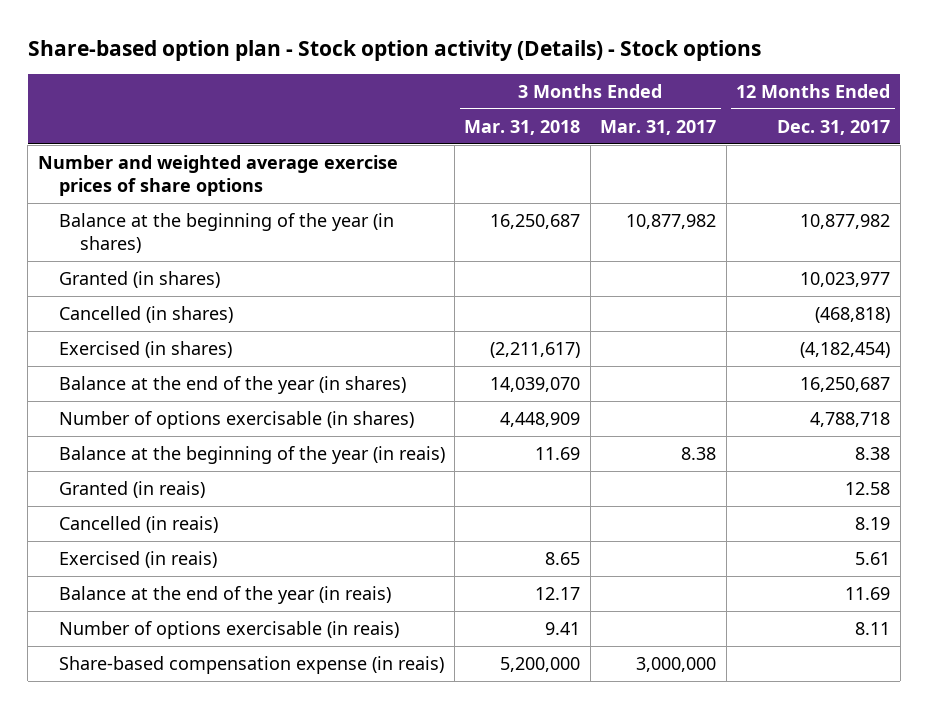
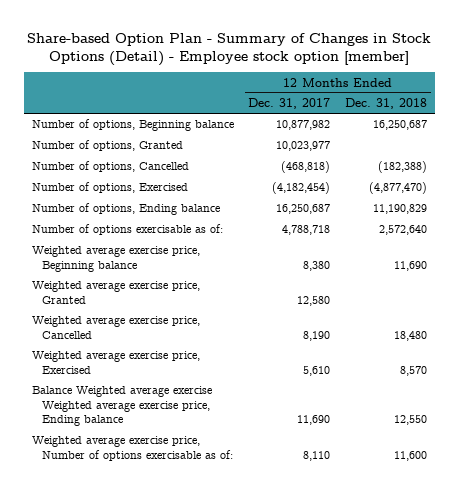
- Share-based option plan - Stock option activity (Details) - Stock options
+ Share-based Option Plan - Summary of Changes in Stock Options (Detail) - Employee stock option [member]
- | 3 Months Ended Mar. 31, 2018 | 3 Months Ended Mar. 31, 2017 | 12 Months Ended Dec. 31, 2017
+ | 12 Months Ended Dec. 31, 2017 | 12 Months Ended Dec. 31, 2018
- Number and weighted average exercise prices of share options
- Balance at the beginning of the year (in shares) | 16,250,687 | 10,877,982 | 10,877,982
- Granted (in shares) | | | 10,023,977
- Cancelled (in shares) | | | (468,818)
- Exercised (in shares) | (2,211,617) | | (4,182,454)
- Balance at the end of the year (in shares) | 14,039,070 | | 16,250,687
- Number of options exercisable (in shares) | 4,448,909 | | 4,788,718
- Balance at the beginning of the year (in reais) | 11.69 | 8.38 | 8.38
- Granted (in reais) | | | 12.58
- Cancelled (in reais) | | | 8.19
- Exercised (in reais) | 8.65 | | 5.61
- Balance at the end of the year (in reais) | 12.17 | | 11.69
- Number of options exercisable (in reais) | 9.41 | | 8.11
- Share-based compensation expense (in reais) | 5,200,000 | 3,000,000 |
+ Number of options, Beginning balance | 10,877,982 | 16,250,687
+ Number of options, Granted | 10,023,977 |
+ Number of options, Cancelled | (468,818) | (182,388)
+ Number of options, Exercised | (4,182,454) | (4,877,470)
+ Number of options, Ending balance | 16,250,687 | 11,190,829
+ Number of options exercisable as of: | 4,788,718 | 2,572,640
+ Weighted average exercise price, Beginning balance | 8,380 | 11,690
+ Weighted average exercise price, Granted | 12,580 |
+ Weighted average exercise price, Cancelled | 8,190 | 18,480
+ Weighted average exercise price, Exercised | 5,610 | 8,570
+ Balance Weighted average exercise Weighted average exercise price, Ending balance | 11,690 | 12,550
+ Weighted average exercise price, Number of options exercisable as of: | 8,110 | 11,600

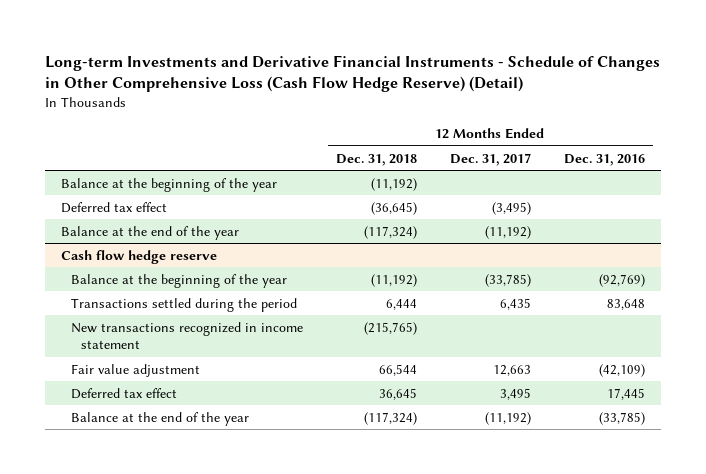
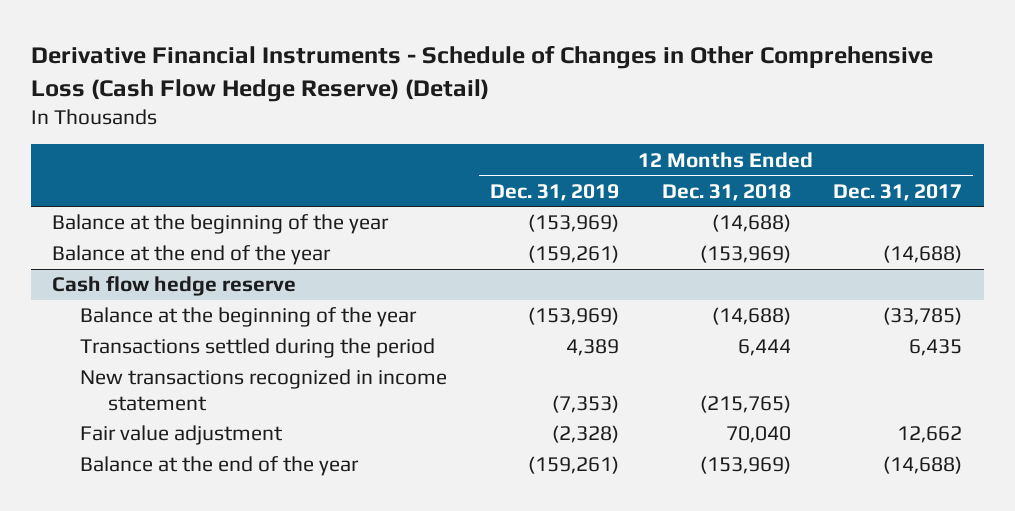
- Long-term Investments and Derivative Financial Instruments - Schedule of Changes in Other Comprehensive Loss (Cash Flow Hedge Reserve) (Detail)
+ Derivative Financial Instruments - Schedule of Changes in Other Comprehensive Loss (Cash Flow Hedge Reserve) (Detail)
- | 12 Months Ended Dec. 31, 2018 | 12 Months Ended Dec. 31, 2017 | 12 Months Ended Dec. 31, 2016
+ | 12 Months Ended Dec. 31, 2019 | 12 Months Ended Dec. 31, 2018 | 12 Months Ended Dec. 31, 2017
- Balance at the beginning of the year | (11,192) | |
- Deferred tax effect | (36,645) | (3,495) |
- Balance at the end of the year | (117,324) | (11,192) |
+ Balance at the beginning of the year | (153,969) | (14,688) |
+ Balance at the end of the year | (159,261) | (153,969) | (14,688)
@ Cash flow hedge reserve
- Balance at the beginning of the year | (11,192) | (33,785) | (92,769)
+ Balance at the beginning of the year | (153,969) | (14,688) | (33,785)
- Fair value adjustment | 66,544 | 12,663 | (42,109)
- Deferred tax effect | 36,645 | 3,495 | 17,445
- Balance at the end of the year | (117,324) | (11,192) | (33,785)
+ Fair value adjustment | (2,328) | 70,040 | 12,662
+ Balance at the end of the year | (159,261) | (153,969) | (14,688)

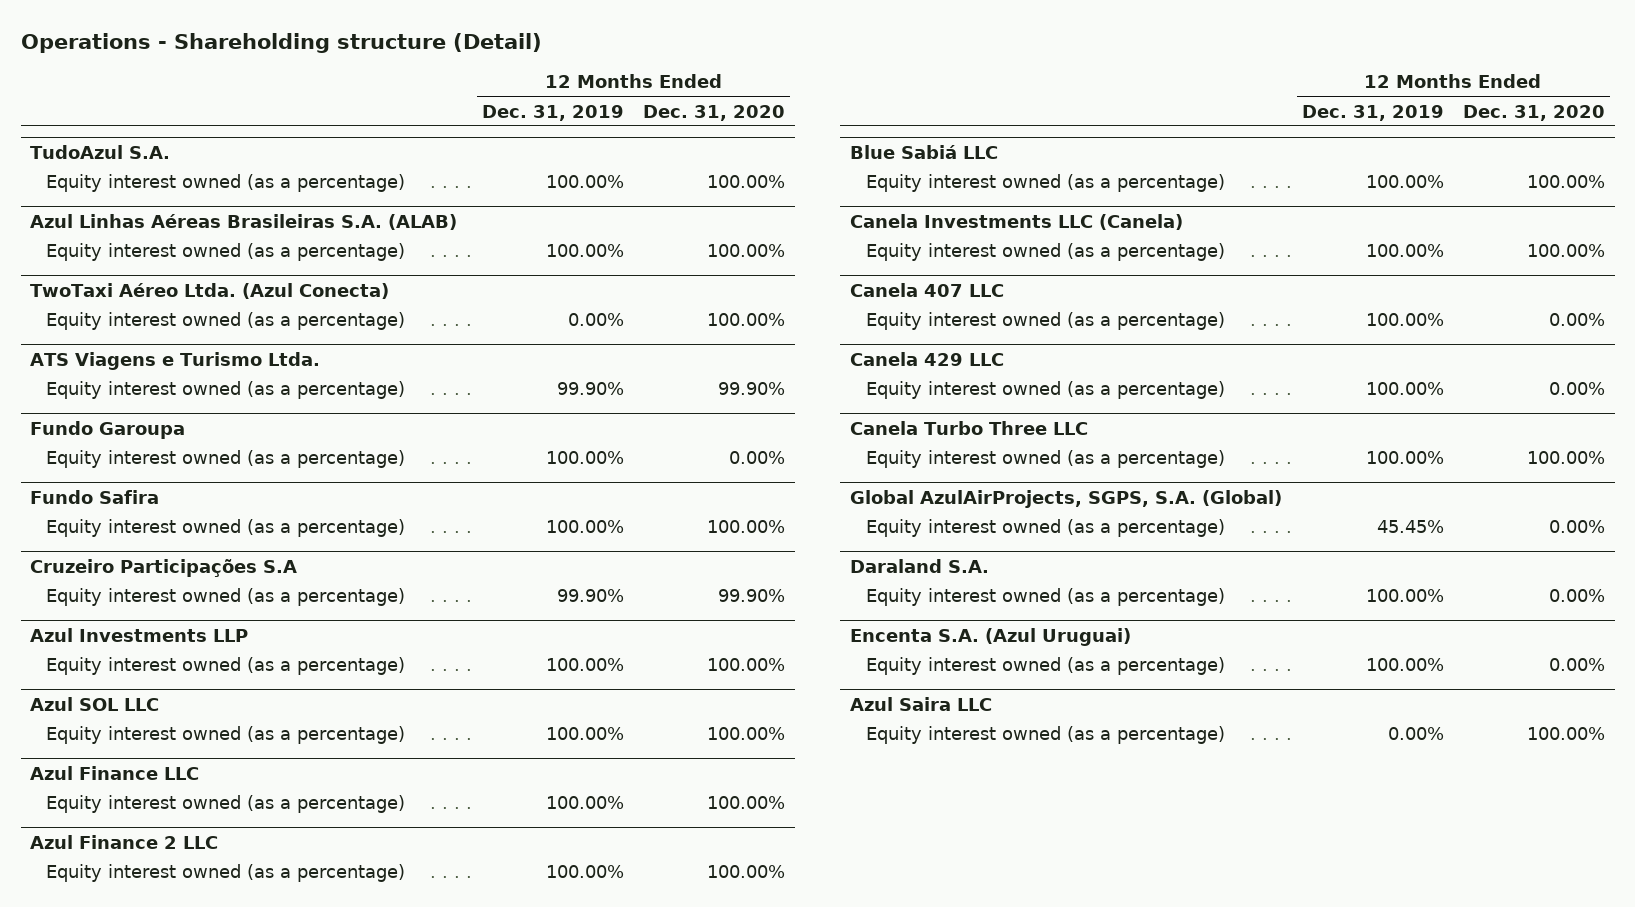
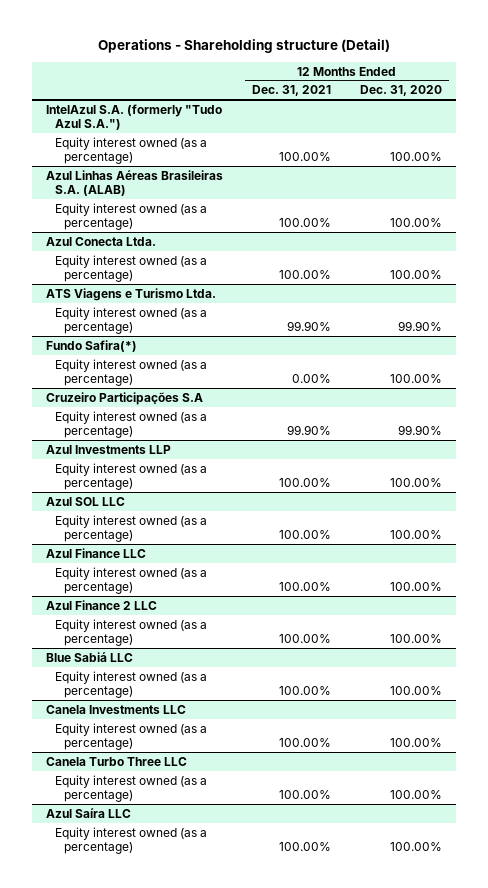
- | 12 Months Ended Dec. 31, 2019 | 12 Months Ended Dec. 31, 2020
+ | 12 Months Ended Dec. 31, 2021 | 12 Months Ended Dec. 31, 2020
- TudoAzul S.A.
+ IntelAzul S.A. (formerly "Tudo Azul S.A.")
- TwoTaxi Aéreo Ltda. (Azul Conecta)
+ Azul Conecta Ltda.
- Fundo Garoupa
- Equity interest owned (as a percentage) | 100.00% | 0.00%
- Fundo Safira
+ Fundo Safira(*)
- Canela Investments LLC (Canela)
+ Canela Investments LLC
- Canela 407 LLC
- Equity interest owned (as a percentage) | 100.00% | 0.00%
- Canela 429 LLC
- Equity interest owned (as a percentage) | 100.00% | 0.00%
- Global AzulAirProjects, SGPS, S.A. (Global)
- Equity interest owned (as a percentage) | 45.45% | 0.00%
- Daraland S.A.
- Equity interest owned (as a percentage) | 100.00% | 0.00%
- Encenta S.A. (Azul Uruguai)
- Equity interest owned (as a percentage) | 100.00% | 0.00%
- Azul Saira LLC
+ Azul Saíra LLC

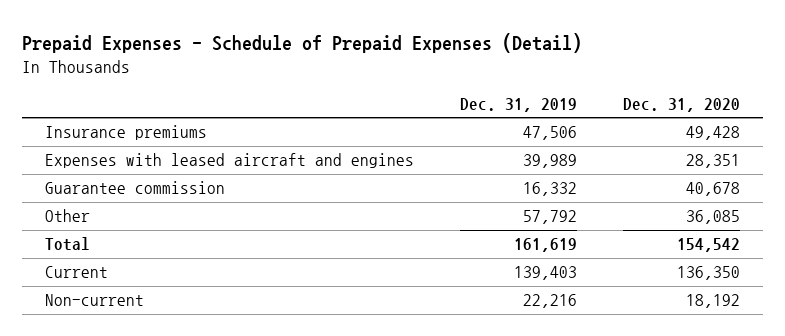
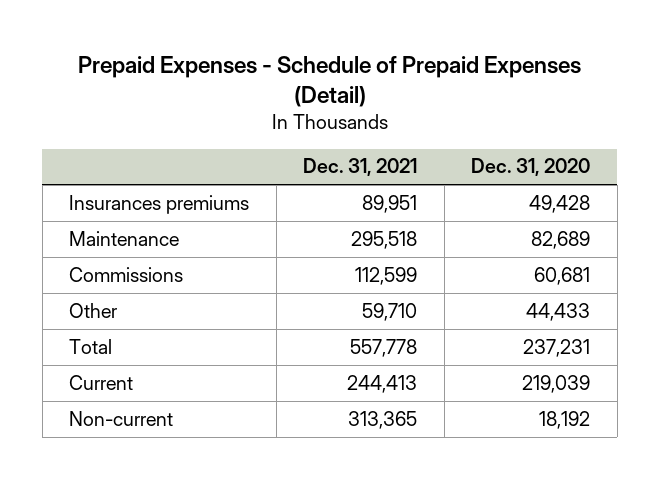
- | Dec. 31, 2019 | Dec. 31, 2020
+ | Dec. 31, 2021 | Dec. 31, 2020
- Insurance premiums | 47,506 | 49,428
- Expenses with leased aircraft and engines | 39,989 | 28,351
- Guarantee commission | 16,332 | 40,678
- Other | 57,792 | 36,085
- Total | 161,619 | 154,542
- Current | 139,403 | 136,350
+ Insurances premiums | 89,951 | 49,428
+ Maintenance | 295,518 | 82,689
+ Commissions | 112,599 | 60,681
+ Other | 59,710 | 44,433
+ Total | 557,778 | 237,231
+ Current | 244,413 | 219,039

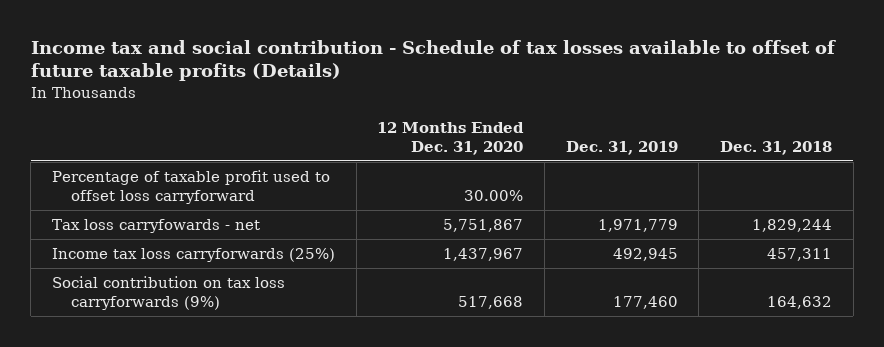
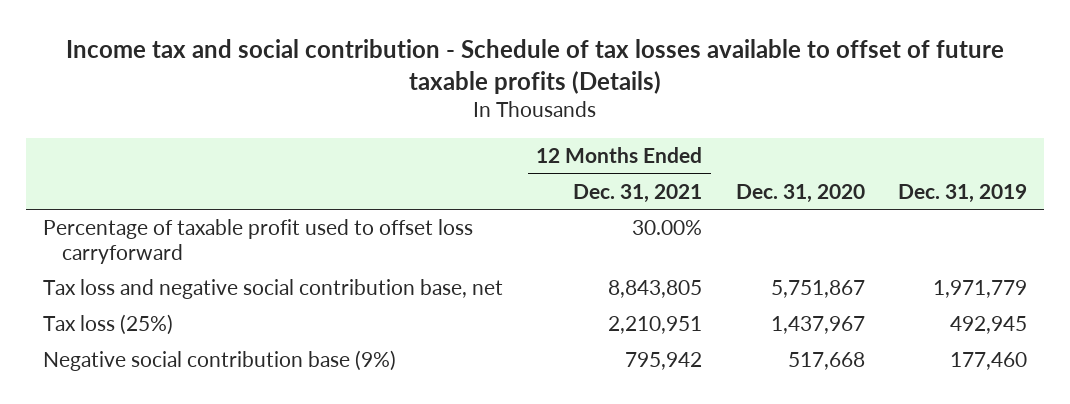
- | 12 Months Ended Dec. 31, 2020 | Dec. 31, 2019 | Dec. 31, 2018
+ | 12 Months Ended Dec. 31, 2021 | Dec. 31, 2020 | Dec. 31, 2019
- Tax loss carryfowards - net | 5,751,867 | 1,971,779 | 1,829,244
- Income tax loss carryforwards (25%) | 1,437,967 | 492,945 | 457,311
- Social contribution on tax loss carryforwards (9%) | 517,668 | 177,460 | 164,632
+ Tax loss and negative social contribution base, net | 8,843,805 | 5,751,867 | 1,971,779
+ Tax loss (25%) | 2,210,951 | 1,437,967 | 492,945
+ Negative social contribution base (9%) | 795,942 | 517,668 | 177,460

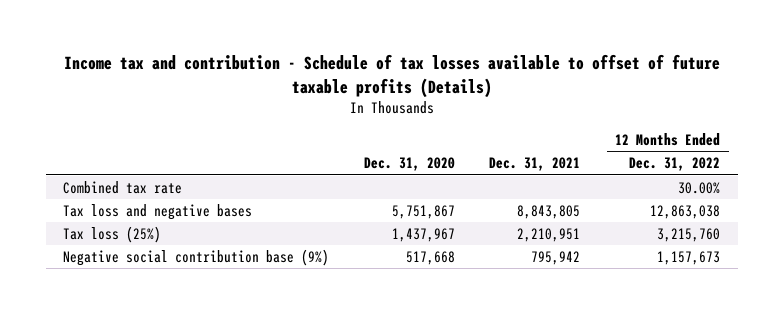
- Income tax and social contribution - Schedule of tax losses available to offset of future taxable profits (Details)
+ Income tax and contribution - Schedule of tax losses available to offset of future taxable profits (Details)
- | 12 Months Ended Dec. 31, 2021 | Dec. 31, 2020 | Dec. 31, 2019
+ | Dec. 31, 2020 | Dec. 31, 2021 | 12 Months Ended Dec. 31, 2022
- Percentage of taxable profit used to offset loss carryforward | 30.00% | |
- Tax loss and negative social contribution base, net | 8,843,805 | 5,751,867 | 1,971,779
+ Combined tax rate | | | 30.00%
+ Tax loss and negative bases | 5,751,867 | 8,843,805 | 12,863,038

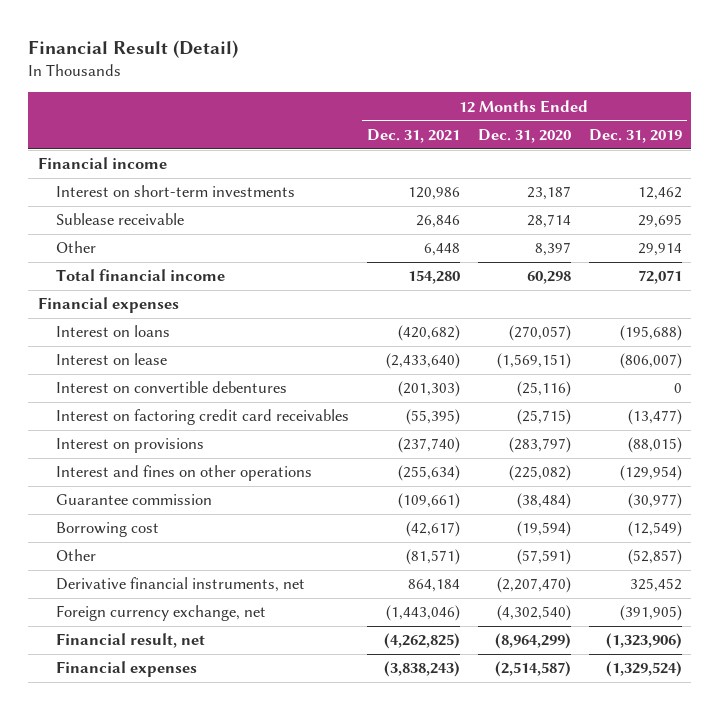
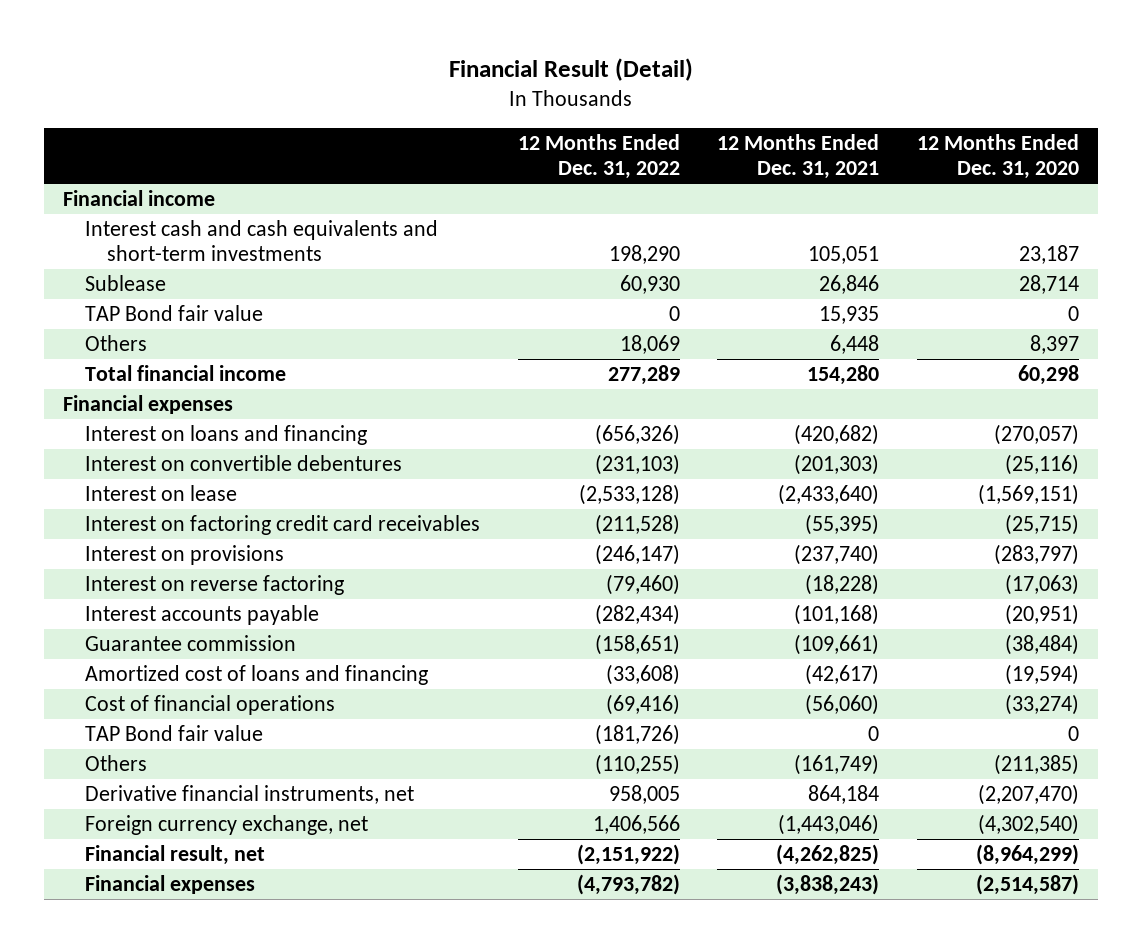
- | 12 Months Ended Dec. 31, 2021 | 12 Months Ended Dec. 31, 2020 | 12 Months Ended Dec. 31, 2019
+ | 12 Months Ended Dec. 31, 2022 | 12 Months Ended Dec. 31, 2021 | 12 Months Ended Dec. 31, 2020
- Interest on short-term investments | 120,986 | 23,187 | 12,462
- Sublease receivable | 26,846 | 28,714 | 29,695
- Other | 6,448 | 8,397 | 29,914
+ Interest cash and cash equivalents and short-term investments | 198,290 | 105,051 | 23,187
+ Sublease | 60,930 | 26,846 | 28,714
+ TAP Bond fair value | 0 | 15,935 | 0
+ Others | 18,069 | 6,448 | 8,397
- Interest on loans | (420,682) | (270,057) | (195,688)
+ Interest on loans and financing | (656,326) | (420,682) | (270,057)
moved down: Interest on lease | (2,533,128) | (2,433,640) | (1,569,151)
- Interest and fines on other operations | (255,634) | (225,082) | (129,954)
+ Interest on reverse factoring | (79,460) | (18,228) | (17,063)
+ Interest accounts payable | (282,434) | (101,168) | (20,951)
- Borrowing cost | (42,617) | (19,594) | (12,549)
- Other | (81,571) | (57,591) | (52,857)
+ Amortized cost of loans and financing | (33,608) | (42,617) | (19,594)
+ Cost of financial operations | (69,416) | (56,060) | (33,274)
+ TAP Bond fair value | (181,726) | 0 | 0
+ Others | (110,255) | (161,749) | (211,385)

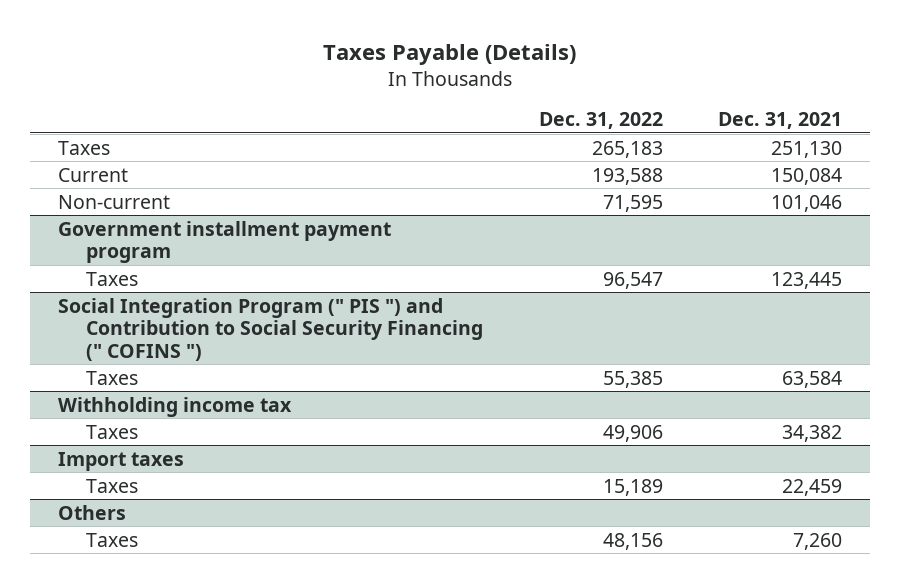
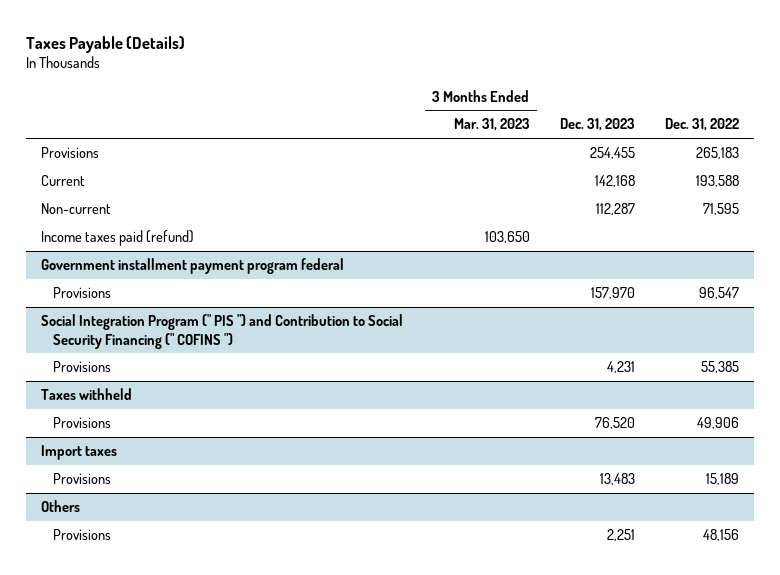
- | Dec. 31, 2022 | Dec. 31, 2021
+ | 3 Months Ended Mar. 31, 2023 | Dec. 31, 2023 | Dec. 31, 2022
- Taxes | 265,183 | 251,130
+ Provisions | | 254,455 | 265,183
- Government installment payment program
- Taxes | 96,547 | 123,445
+ Income taxes paid (refund) | 103,650 | |
+ Government installment payment program federal
+ Provisions | | 157,970 | 96,547
@ Social Integration Program (" PIS ") and Contribution to Social Security Financing (" COFINS ")
- Taxes | 55,385 | 63,584
- Withholding income tax
- Taxes | 49,906 | 34,382
@ Social Integration Program (" PIS ") and Contribution to Social Security Financing (" COFINS ")
+ Provisions | | 4,231 | 55,385
+ Taxes withheld
+ Provisions | | 76,520 | 49,906
@ Import taxes
- Taxes | 15,189 | 22,459
+ Provisions | | 13,483 | 15,189
@ Others
- Taxes | 48,156 | 7,260
+ Provisions | | 2,251 | 48,156

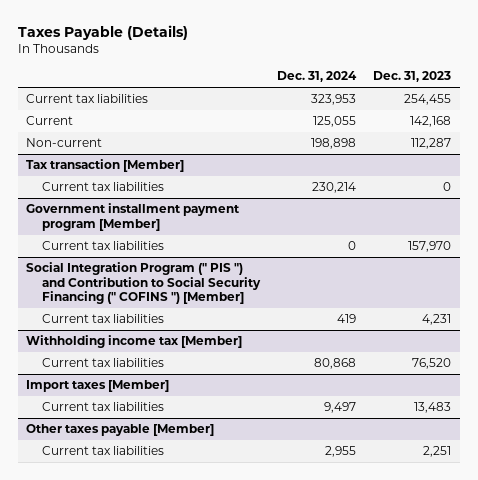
- | 3 Months Ended Mar. 31, 2023 | Dec. 31, 2023 | Dec. 31, 2022
+ | Dec. 31, 2024 | Dec. 31, 2023
- Provisions | | 254,455 | 265,183
+ Current tax liabilities | 323,953 | 254,455
- Income taxes paid (refund) | 103,650 | |
- Government installment payment program federal
- Provisions | | 157,970 | 96,547
- Social Integration Program (" PIS ") and Contribution to Social Security Financing (" COFINS ")
- Provisions | | 4,231 | 55,385
- Taxes withheld
- Provisions | | 76,520 | 49,906
- Import taxes
- Provisions | | 13,483 | 15,189
- Others
- Provisions | | 2,251 | 48,156
+ Tax transaction [Member]
+ Current tax liabilities | 230,214 | 0
+ Government installment payment program [Member]
+ Current tax liabilities | 0 | 157,970
+ Social Integration Program (" PIS ") and Contribution to Social Security Financing (" COFINS ") [Member]
+ Current tax liabilities | 419 | 4,231
+ Withholding income tax [Member]
+ Current tax liabilities | 80,868 | 76,520
+ Import taxes [Member]
+ Current tax liabilities | 9,497 | 13,483
+ Other taxes payable [Member]
+ Current tax liabilities | 2,955 | 2,251

